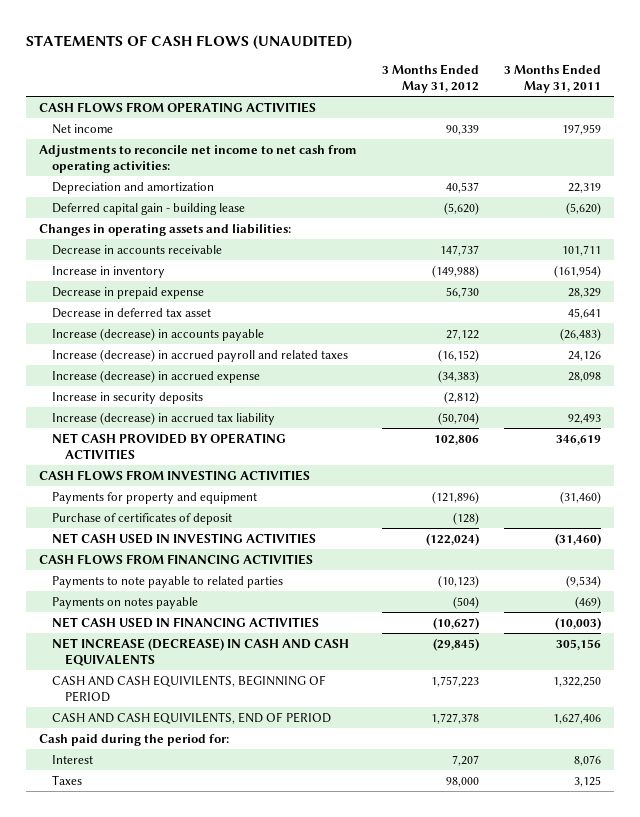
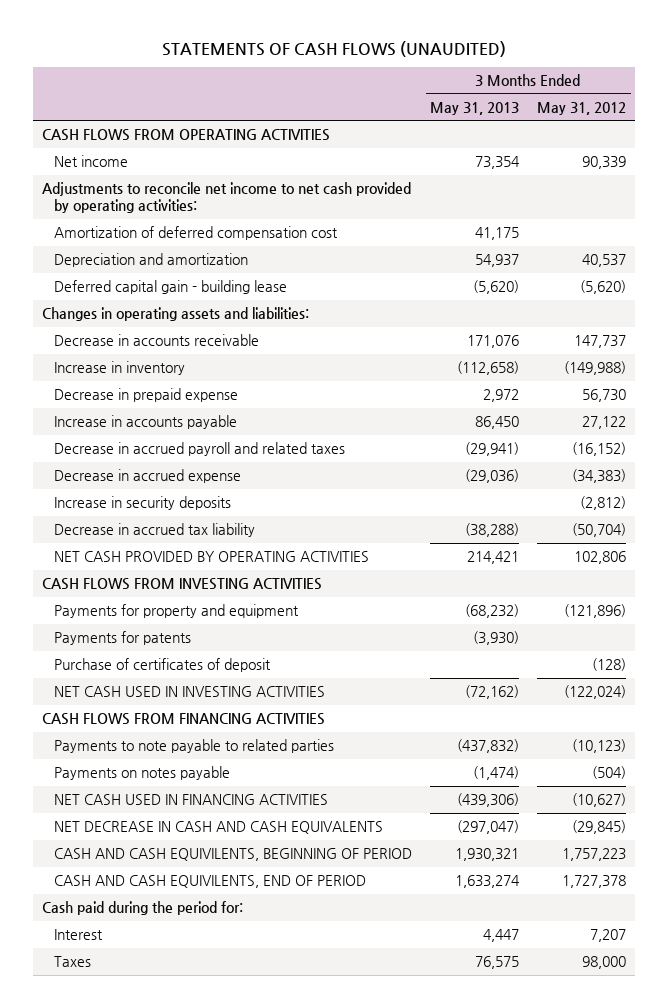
- | 3 Months Ended May 31, 2012 | 3 Months Ended May 31, 2011
+ | 3 Months Ended May 31, 2013 | 3 Months Ended May 31, 2012
- Adjustments to reconcile net income to net cash from operating activities:
+ Adjustments to reconcile net income to net cash provided by operating activities:
+ Amortization of deferred compensation cost | 41,175 |
- Decrease in deferred tax asset | | 45,641
- Increase (decrease) in accounts payable | 27,122 | (26,483)
- Increase (decrease) in accrued payroll and related taxes | (16,152) | 24,126
- Increase (decrease) in accrued expense | (34,383) | 28,098
+ Increase in accounts payable | 86,450 | 27,122
+ Decrease in accrued payroll and related taxes | (29,941) | (16,152)
+ Decrease in accrued expense | (29,036) | (34,383)
- Increase (decrease) in accrued tax liability | (50,704) | 92,493
+ Decrease in accrued tax liability | (38,288) | (50,704)
+ Payments for patents | (3,930) |
- NET INCREASE (DECREASE) IN CASH AND CASH EQUIVALENTS | (29,845) | 305,156
+ NET DECREASE IN CASH AND CASH EQUIVALENTS | (297,047) | (29,845)

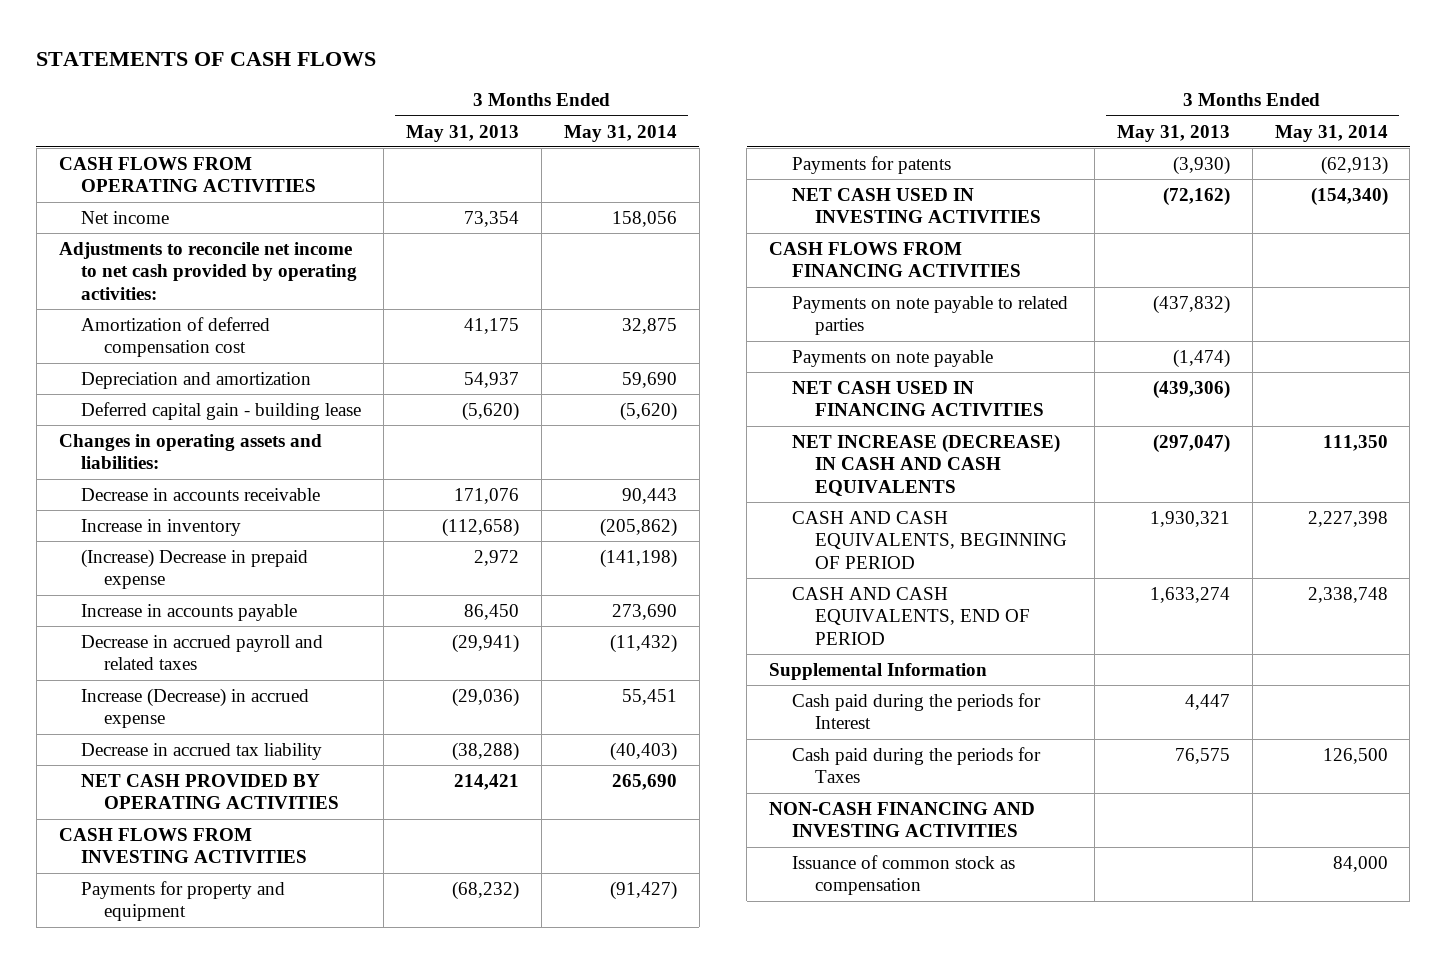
- STATEMENTS OF CASH FLOWS (UNAUDITED)
+ STATEMENTS OF CASH FLOWS
- | 3 Months Ended May 31, 2013 | 3 Months Ended May 31, 2012
+ | 3 Months Ended May 31, 2013 | 3 Months Ended May 31, 2014
- Decrease in prepaid expense | 2,972 | 56,730
+ (Increase) Decrease in prepaid expense | 2,972 | (141,198)
- Decrease in accrued expense | (29,036) | (34,383)
- Increase in security deposits | | (2,812)
+ Increase (Decrease) in accrued expense | (29,036) | 55,451
- Purchase of certificates of deposit | | (128)
- Payments to note payable to related parties | (437,832) | (10,123)
- Payments on notes payable | (1,474) | (504)
+ Payments on note payable to related parties | (437,832) |
+ Payments on note payable | (1,474) |
- NET DECREASE IN CASH AND CASH EQUIVALENTS | (297,047) | (29,845)
- CASH AND CASH EQUIVILENTS, BEGINNING OF PERIOD | 1,930,321 | 1,757,223
- CASH AND CASH EQUIVILENTS, END OF PERIOD | 1,633,274 | 1,727,378
- Cash paid during the period for:
- Interest | 4,447 | 7,207
- Taxes | 76,575 | 98,000
+ NET INCREASE (DECREASE) IN CASH AND CASH EQUIVALENTS | (297,047) | 111,350
+ CASH AND CASH EQUIVALENTS, BEGINNING OF PERIOD | 1,930,321 | 2,227,398
+ CASH AND CASH EQUIVALENTS, END OF PERIOD | 1,633,274 | 2,338,748
+ Supplemental Information
+ Cash paid during the periods for Interest | 4,447 |
+ Cash paid during the periods for Taxes | 76,575 | 126,500
+ NON-CASH FINANCING AND INVESTING ACTIVITIES
+ Issuance of common stock as compensation | | 84,000

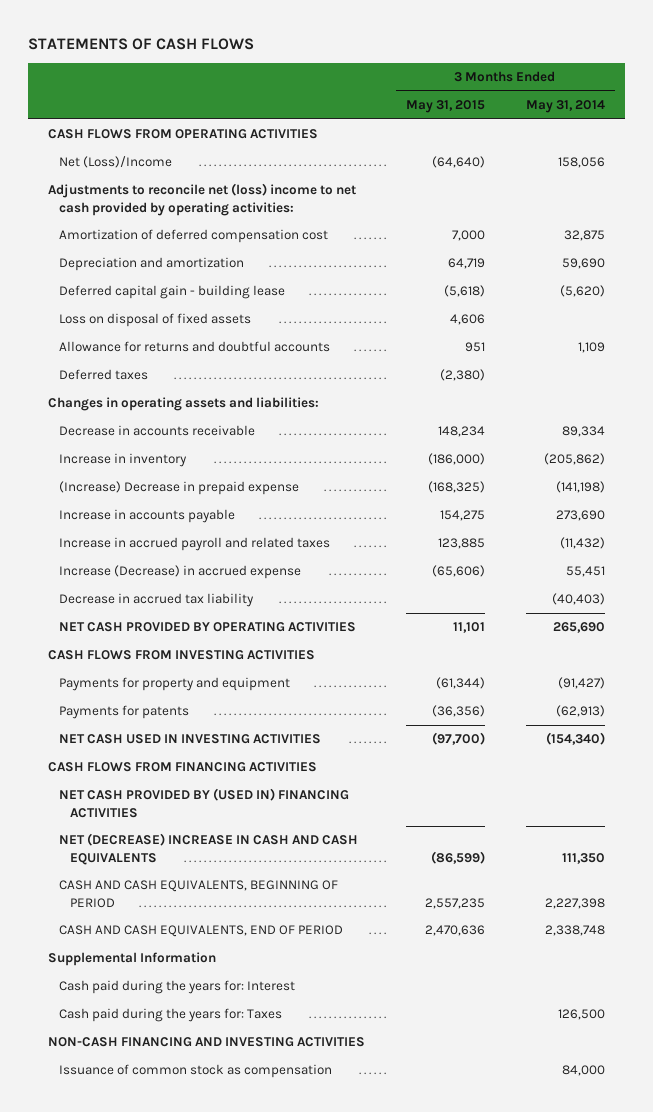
- | 3 Months Ended May 31, 2013 | 3 Months Ended May 31, 2014
+ | 3 Months Ended May 31, 2015 | 3 Months Ended May 31, 2014
- Net income | 73,354 | 158,056
- Adjustments to reconcile net income to net cash provided by operating activities:
+ Net (Loss)/Income | (64,640) | 158,056
+ Adjustments to reconcile net (loss) income to net cash provided by operating activities:
+ Loss on disposal of fixed assets | 4,606 |
+ Allowance for returns and doubtful accounts | 951 | 1,109
+ Deferred taxes | (2,380) |
- Decrease in accounts receivable | 171,076 | 90,443
+ Decrease in accounts receivable | 148,234 | 89,334
- Decrease in accrued payroll and related taxes | (29,941) | (11,432)
+ Increase in accrued payroll and related taxes | 123,885 | (11,432)
- Payments on note payable to related parties | (437,832) |
- Payments on note payable | (1,474) |
- NET CASH USED IN FINANCING ACTIVITIES | (439,306) |
- NET INCREASE (DECREASE) IN CASH AND CASH EQUIVALENTS | (297,047) | 111,350
+ NET CASH PROVIDED BY (USED IN) FINANCING ACTIVITIES
+ NET (DECREASE) INCREASE IN CASH AND CASH EQUIVALENTS | (86,599) | 111,350
- Cash paid during the periods for Interest | 4,447 |
- Cash paid during the periods for Taxes | 76,575 | 126,500
+ Cash paid during the years for: Interest
+ Cash paid during the years for: Taxes | | 126,500

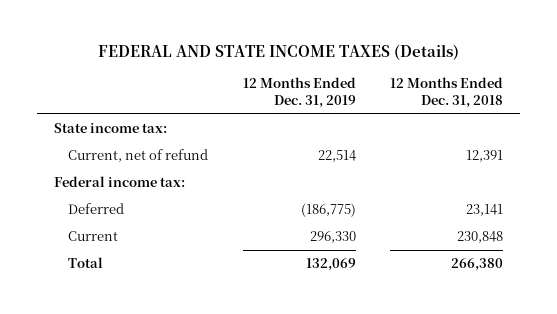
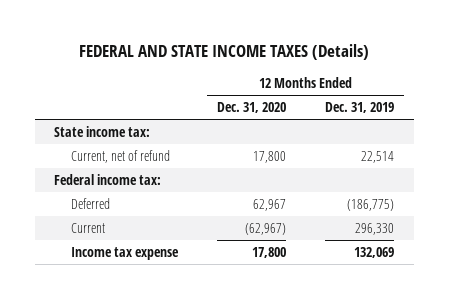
- | 12 Months Ended Dec. 31, 2019 | 12 Months Ended Dec. 31, 2018
+ | 12 Months Ended Dec. 31, 2020 | 12 Months Ended Dec. 31, 2019
- Total | 132,069 | 266,380
+ Income tax expense | 17,800 | 132,069

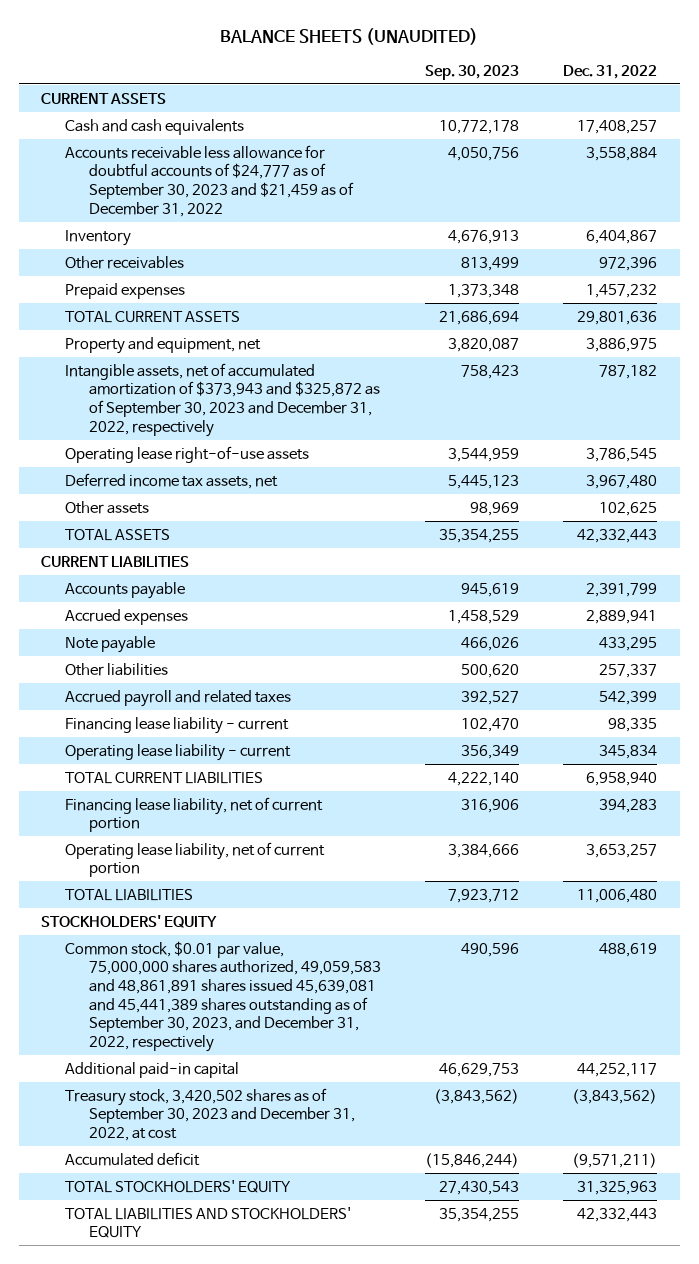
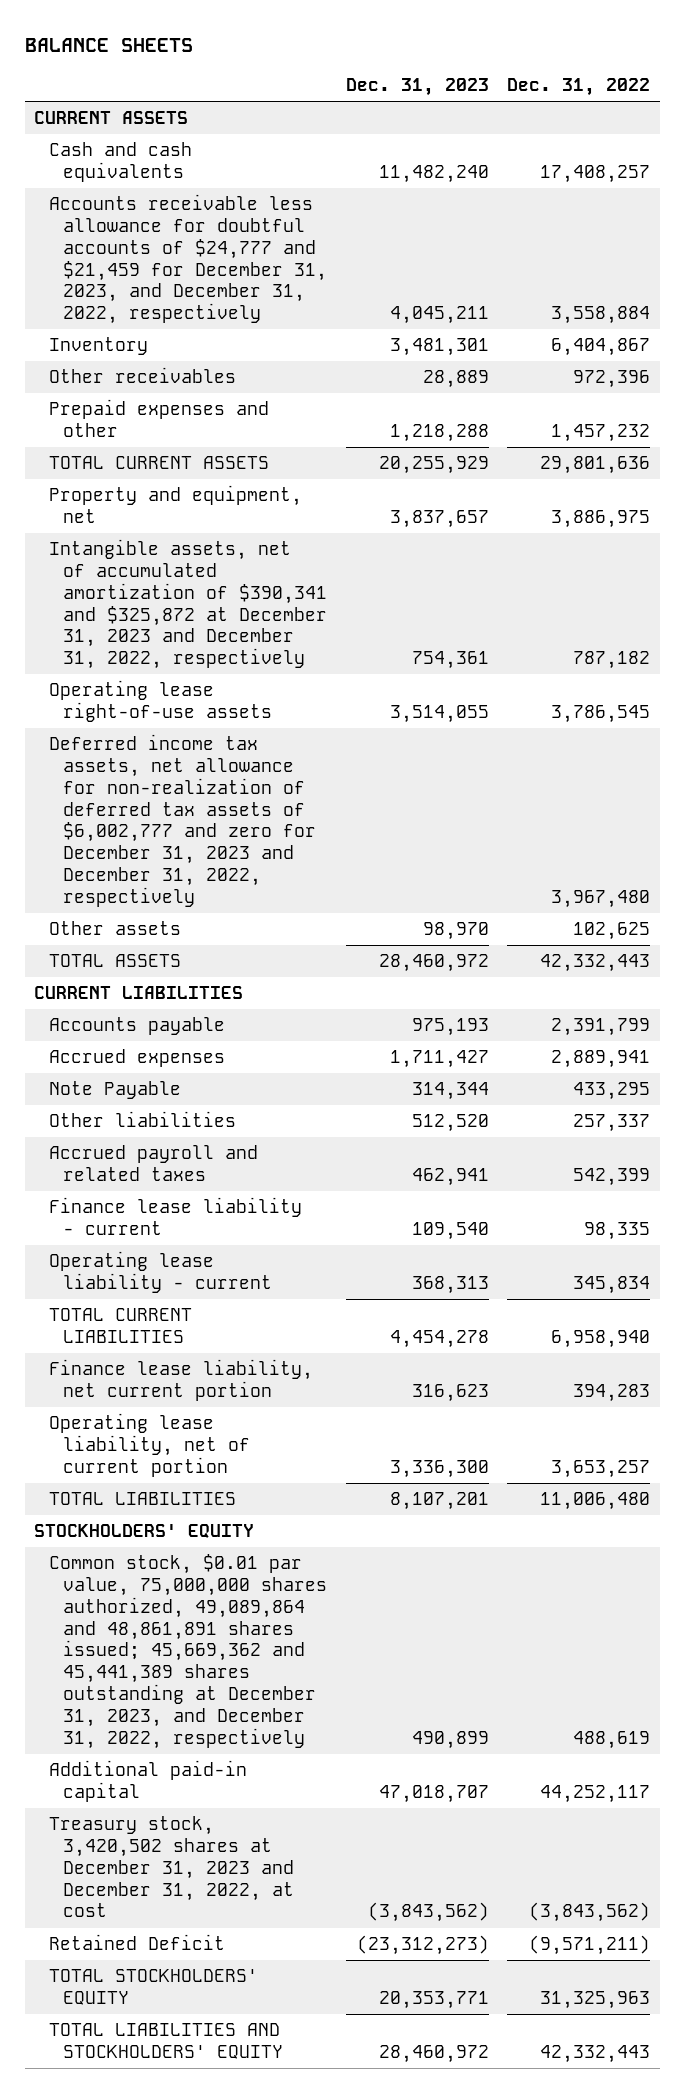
- BALANCE SHEETS (UNAUDITED)
+ BALANCE SHEETS
- | Sep. 30, 2023 | Dec. 31, 2022
+ | Dec. 31, 2023 | Dec. 31, 2022
- Accounts receivable less allowance for doubtful accounts of $24,777 as of September 30, 2023 and $21,459 as of December 31, 2022 | 4,050,756 | 3,558,884
+ Accounts receivable less allowance for doubtful accounts of $24,777 and $21,459 for December 31, 2023, and December 31, 2022, respectively | 4,045,211 | 3,558,884
- Prepaid expenses | 1,373,348 | 1,457,232
+ Prepaid expenses and other | 1,218,288 | 1,457,232
- Intangible assets, net of accumulated amortization of $373,943 and $325,872 as of September 30, 2023 and December 31, 2022, respectively | 758,423 | 787,182
+ Intangible assets, net of accumulated amortization of $390,341 and $325,872 at December 31, 2023 and December 31, 2022, respectively | 754,361 | 787,182
- Deferred income tax assets, net | 5,445,123 | 3,967,480
+ Deferred income tax assets, net allowance for non-realization of deferred tax assets of $6,002,777 and zero for December 31, 2023 and December 31, 2022, respectively | | 3,967,480
- Note payable | 466,026 | 433,295
+ Note Payable | 314,344 | 433,295
- Financing lease liability - current | 102,470 | 98,335
+ Finance lease liability - current | 109,540 | 98,335
- Financing lease liability, net of current portion | 316,906 | 394,283
+ Finance lease liability, net current portion | 316,623 | 394,283
- Common stock, $0.01 par value, 75,000,000 shares authorized, 49,059,583 and 48,861,891 shares issued 45,639,081 and 45,441,389 shares outstanding as of September 30, 2023, and December 31, 2022, respectively | 490,596 | 488,619
+ Common stock, $0.01 par value, 75,000,000 shares authorized, 49,089,864 and 48,861,891 shares issued; 45,669,362 and 45,441,389 shares outstanding at December 31, 2023, and December 31, 2022, respectively | 490,899 | 488,619
- Treasury stock, 3,420,502 shares as of September 30, 2023 and December 31, 2022, at cost | (3,843,562) | (3,843,562)
- Accumulated deficit | (15,846,244) | (9,571,211)
+ Treasury stock, 3,420,502 shares at December 31, 2023 and December 31, 2022, at cost | (3,843,562) | (3,843,562)
+ Retained Deficit | (23,312,273) | (9,571,211)

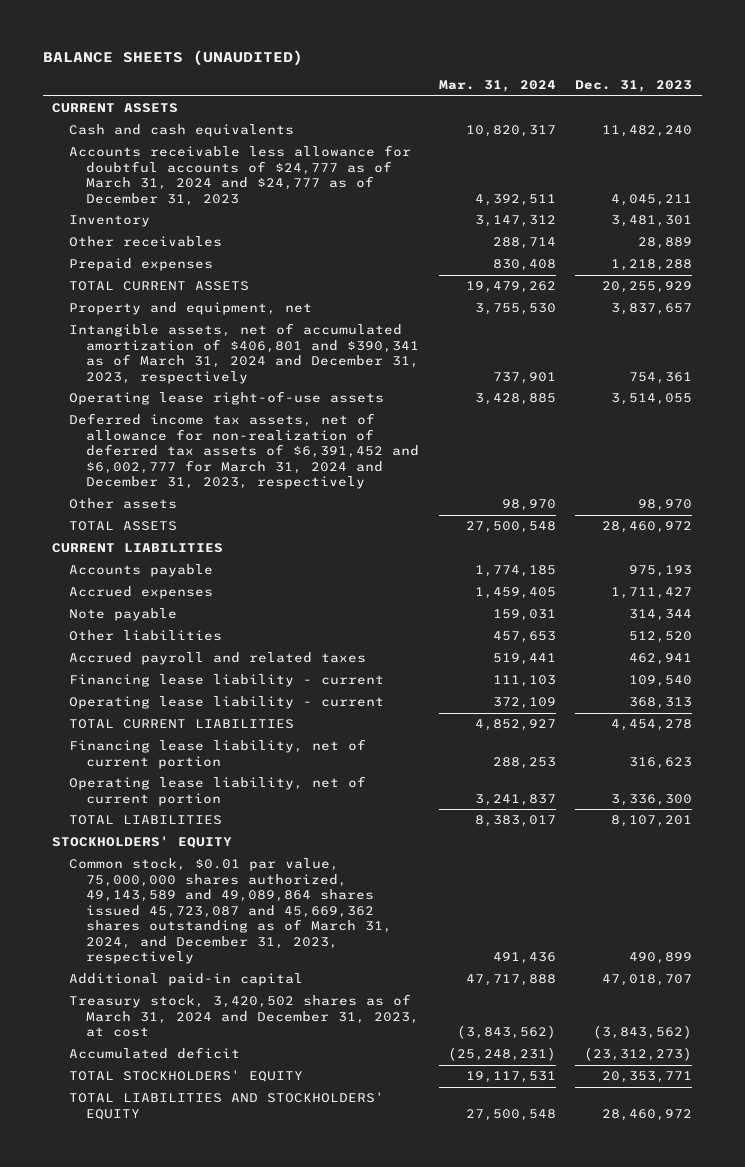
- BALANCE SHEETS
+ BALANCE SHEETS (UNAUDITED)
- | Dec. 31, 2023 | Dec. 31, 2022
+ | Mar. 31, 2024 | Dec. 31, 2023
- Accounts receivable less allowance for doubtful accounts of $24,777 and $21,459 for December 31, 2023, and December 31, 2022, respectively | 4,045,211 | 3,558,884
+ Accounts receivable less allowance for doubtful accounts of $24,777 as of March 31, 2024 and $24,777 as of December 31, 2023 | 4,392,511 | 4,045,211
- Prepaid expenses and other | 1,218,288 | 1,457,232
+ Prepaid expenses | 830,408 | 1,218,288
- Intangible assets, net of accumulated amortization of $390,341 and $325,872 at December 31, 2023 and December 31, 2022, respectively | 754,361 | 787,182
+ Intangible assets, net of accumulated amortization of $406,801 and $390,341 as of March 31, 2024 and December 31, 2023, respectively | 737,901 | 754,361
- Deferred income tax assets, net allowance for non-realization of deferred tax assets of $6,002,777 and zero for December 31, 2023 and December 31, 2022, respectively | | 3,967,480
+ Deferred income tax assets, net of allowance for non-realization of deferred tax assets of $6,391,452 and $6,002,777 for March 31, 2024 and December 31, 2023, respectively
- Note Payable | 314,344 | 433,295
+ Note payable | 159,031 | 314,344
- Finance lease liability - current | 109,540 | 98,335
+ Financing lease liability - current | 111,103 | 109,540
- Finance lease liability, net current portion | 316,623 | 394,283
+ Financing lease liability, net of current portion | 288,253 | 316,623
- Common stock, $0.01 par value, 75,000,000 shares authorized, 49,089,864 and 48,861,891 shares issued; 45,669,362 and 45,441,389 shares outstanding at December 31, 2023, and December 31, 2022, respectively | 490,899 | 488,619
+ Common stock, $0.01 par value, 75,000,000 shares authorized, 49,143,589 and 49,089,864 shares issued 45,723,087 and 45,669,362 shares outstanding as of March 31, 2024, and December 31, 2023, respectively | 491,436 | 490,899
- Treasury stock, 3,420,502 shares at December 31, 2023 and December 31, 2022, at cost | (3,843,562) | (3,843,562)
- Retained Deficit | (23,312,273) | (9,571,211)
+ Treasury stock, 3,420,502 shares as of March 31, 2024 and December 31, 2023, at cost | (3,843,562) | (3,843,562)
+ Accumulated deficit | (25,248,231) | (23,312,273)

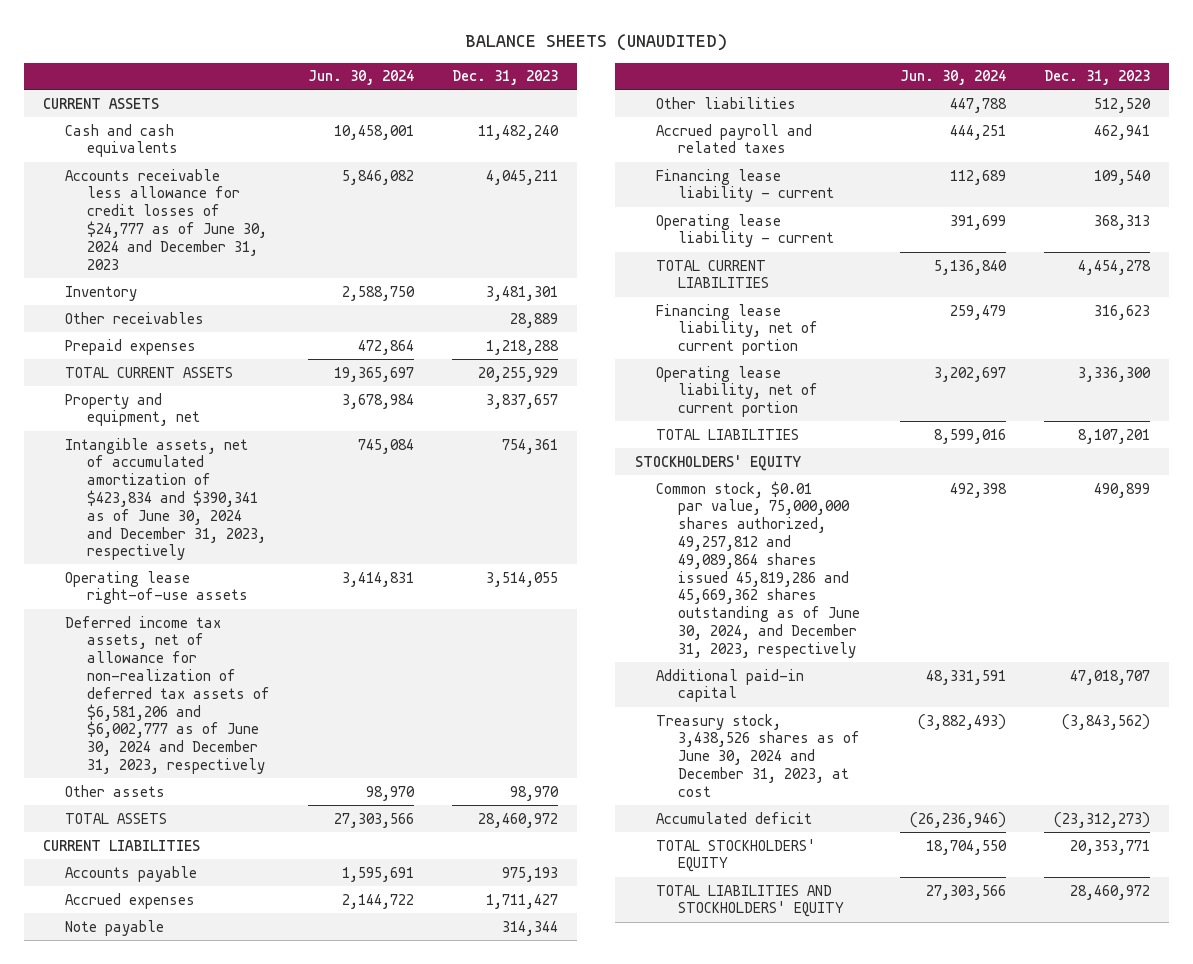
- | Mar. 31, 2024 | Dec. 31, 2023
+ | Jun. 30, 2024 | Dec. 31, 2023
- Accounts receivable less allowance for doubtful accounts of $24,777 as of March 31, 2024 and $24,777 as of December 31, 2023 | 4,392,511 | 4,045,211
+ Accounts receivable less allowance for credit losses of $24,777 as of June 30, 2024 and December 31, 2023 | 5,846,082 | 4,045,211
- Intangible assets, net of accumulated amortization of $406,801 and $390,341 as of March 31, 2024 and December 31, 2023, respectively | 737,901 | 754,361
+ Intangible assets, net of accumulated amortization of $423,834 and $390,341 as of June 30, 2024 and December 31, 2023, respectively | 745,084 | 754,361
- Deferred income tax assets, net of allowance for non-realization of deferred tax assets of $6,391,452 and $6,002,777 for March 31, 2024 and December 31, 2023, respectively
+ Deferred income tax assets, net of allowance for non-realization of deferred tax assets of $6,581,206 and $6,002,777 as of June 30, 2024 and December 31, 2023, respectively
- Common stock, $0.01 par value, 75,000,000 shares authorized, 49,143,589 and 49,089,864 shares issued 45,723,087 and 45,669,362 shares outstanding as of March 31, 2024, and December 31, 2023, respectively | 491,436 | 490,899
+ Common stock, $0.01 par value, 75,000,000 shares authorized, 49,257,812 and 49,089,864 shares issued 45,819,286 and 45,669,362 shares outstanding as of June 30, 2024, and December 31, 2023, respectively | 492,398 | 490,899
- Treasury stock, 3,420,502 shares as of March 31, 2024 and December 31, 2023, at cost | (3,843,562) | (3,843,562)
+ Treasury stock, 3,438,526 shares as of June 30, 2024 and December 31, 2023, at cost | (3,882,493) | (3,843,562)

